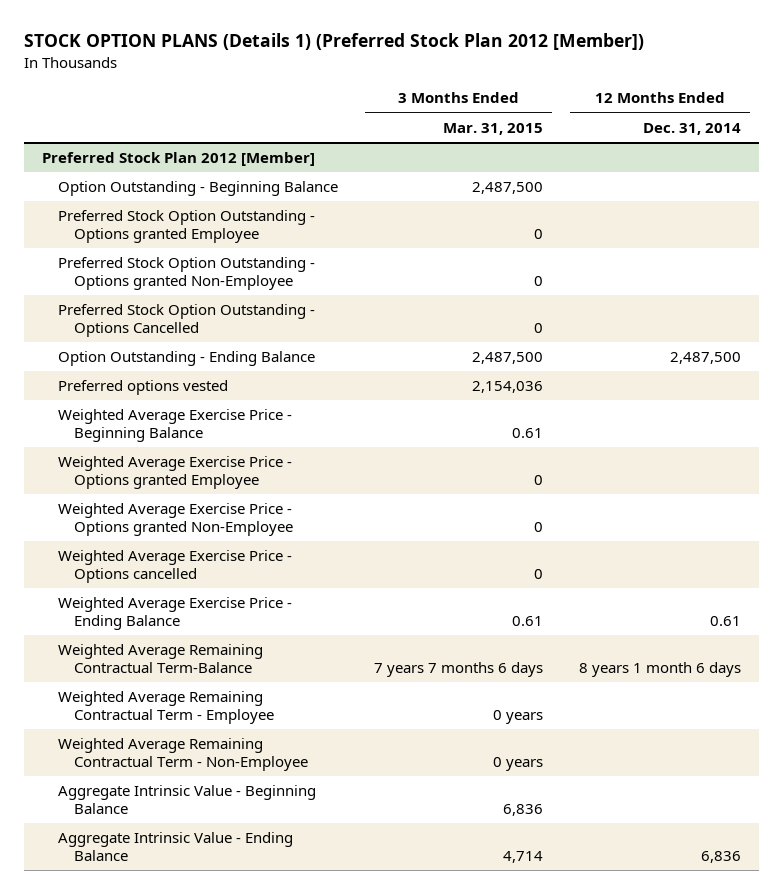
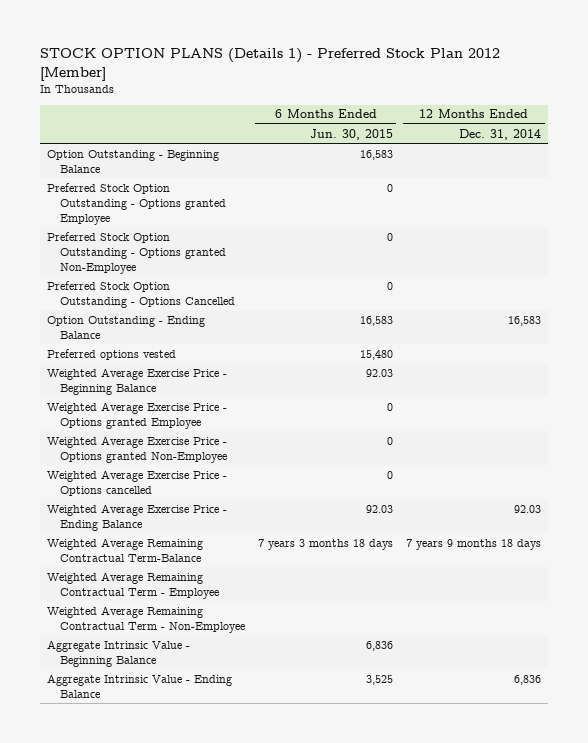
- STOCK OPTION PLANS (Details 1) (Preferred Stock Plan 2012 [Member])
+ STOCK OPTION PLANS (Details 1) - Preferred Stock Plan 2012 [Member]
- | 3 Months Ended Mar. 31, 2015 | 12 Months Ended Dec. 31, 2014
+ | 6 Months Ended Jun. 30, 2015 | 12 Months Ended Dec. 31, 2014
- Preferred Stock Plan 2012 [Member]
- Option Outstanding - Ending Balance | 2,487,500 | 2,487,500
+ Option Outstanding - Ending Balance | 16,583 | 16,583
- Weighted Average Exercise Price - Ending Balance | 0.61 | 0.61
- Weighted Average Remaining Contractual Term-Balance | 7 years 7 months 6 days | 8 years 1 month 6 days
+ Weighted Average Exercise Price - Ending Balance | 92.03 | 92.03
+ Weighted Average Remaining Contractual Term-Balance | 7 years 3 months 18 days | 7 years 9 months 18 days

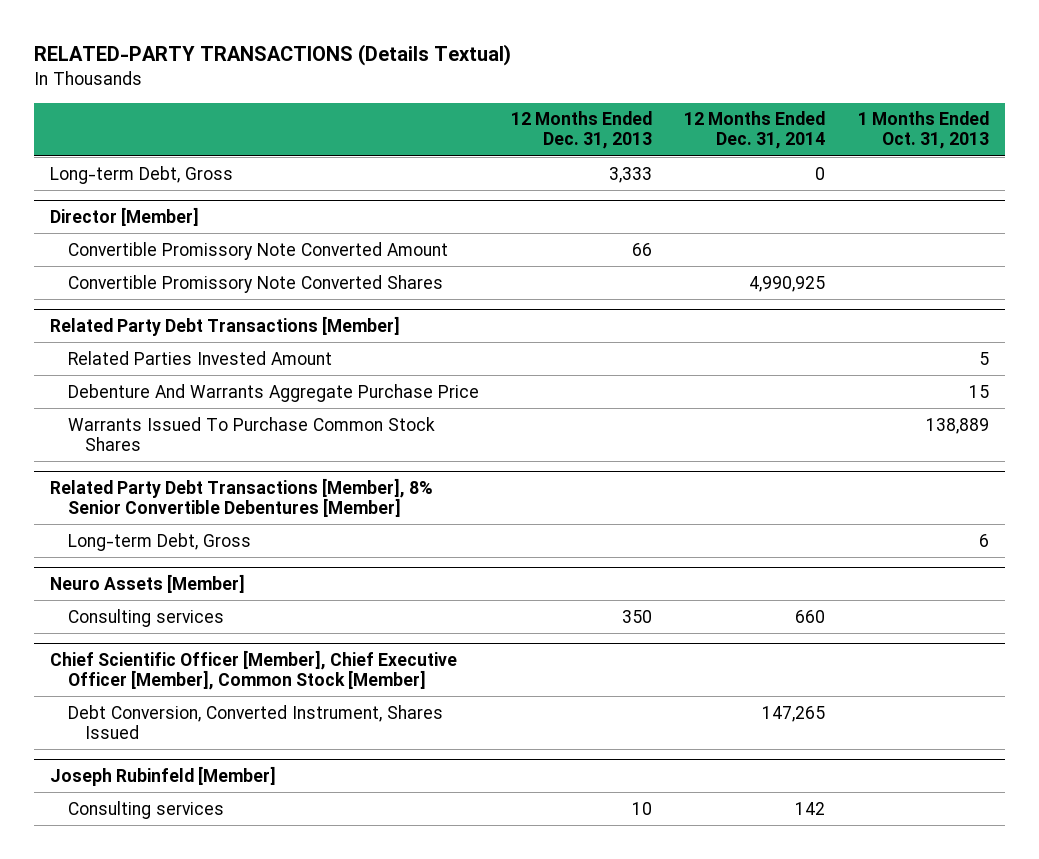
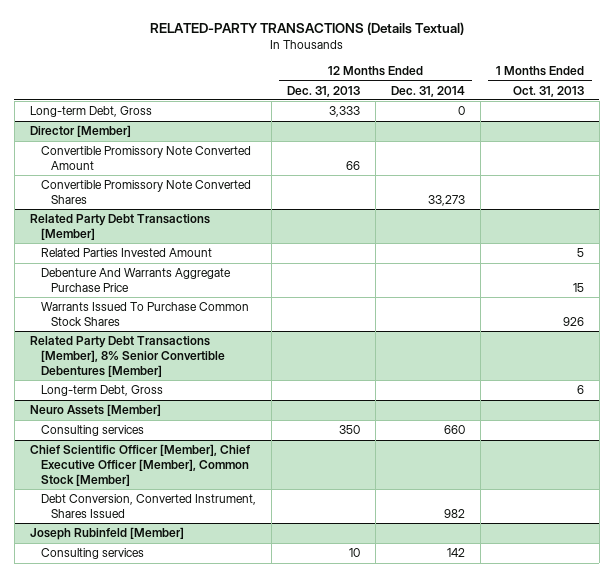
@ Director [Member]
- Convertible Promissory Note Converted Shares | | 4,990,925 |
+ Convertible Promissory Note Converted Shares | | 33,273 |
@ Related Party Debt Transactions [Member]
- Warrants Issued To Purchase Common Stock Shares | | | 138,889
+ Warrants Issued To Purchase Common Stock Shares | | | 926
@ Chief Scientific Officer [Member], Chief Executive Officer [Member], Common Stock [Member]
- Debt Conversion, Converted Instrument, Shares Issued | | 147,265 |
+ Debt Conversion, Converted Instrument, Shares Issued | | 982 |

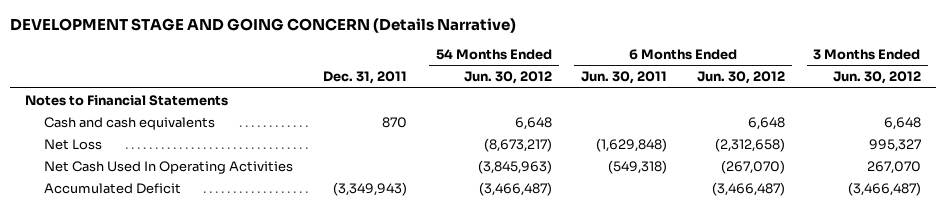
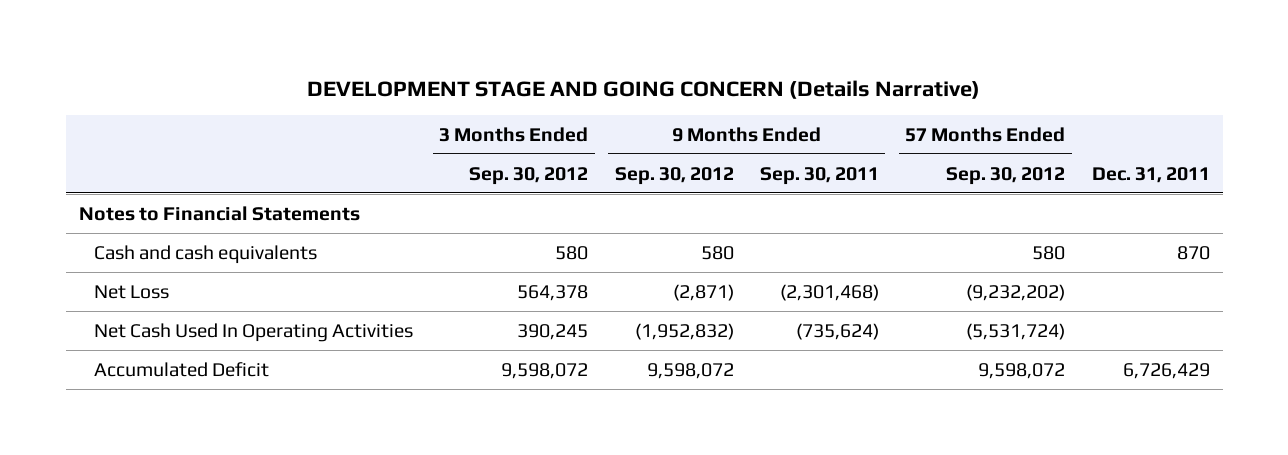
- | Dec. 31, 2011 | 54 Months Ended Jun. 30, 2012 | 6 Months Ended Jun. 30, 2011 | 6 Months Ended Jun. 30, 2012 | 3 Months Ended Jun. 30, 2012
+ | 3 Months Ended Sep. 30, 2012 | 9 Months Ended Sep. 30, 2012 | 9 Months Ended Sep. 30, 2011 | 57 Months Ended Sep. 30, 2012 | Dec. 31, 2011
- Accumulated Deficit | (3,349,943) | (3,466,487) | | (3,466,487) | (3,466,487)
+ Accumulated Deficit | 9,598,072 | 9,598,072 | | 9,598,072 | 6,726,429

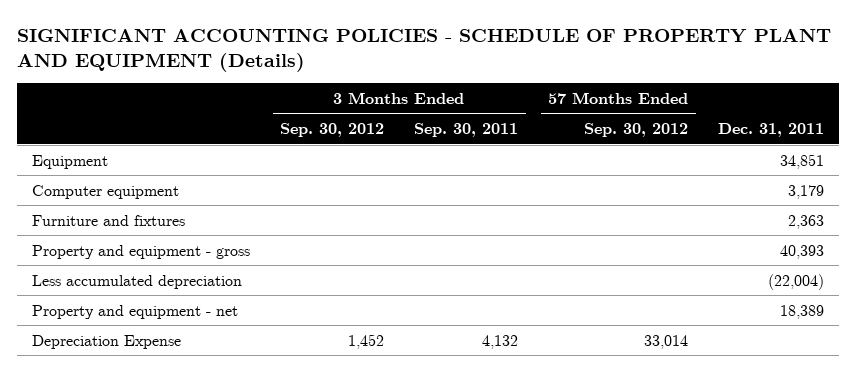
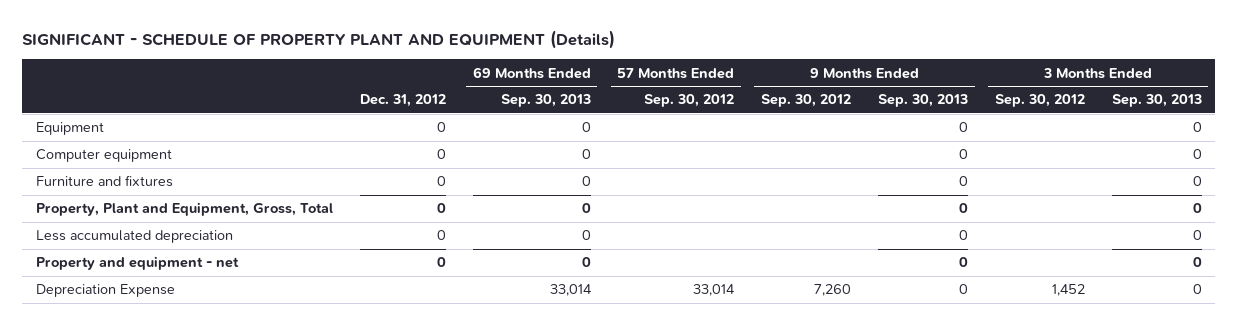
- SIGNIFICANT ACCOUNTING POLICIES - SCHEDULE OF PROPERTY PLANT AND EQUIPMENT (Details)
+ SIGNIFICANT - SCHEDULE OF PROPERTY PLANT AND EQUIPMENT (Details)
- | 3 Months Ended Sep. 30, 2012 | 3 Months Ended Sep. 30, 2011 | 57 Months Ended Sep. 30, 2012 | Dec. 31, 2011
+ | Dec. 31, 2012 | 69 Months Ended Sep. 30, 2013 | 57 Months Ended Sep. 30, 2012 | 9 Months Ended Sep. 30, 2012 | 9 Months Ended Sep. 30, 2013 | 3 Months Ended Sep. 30, 2012 | 3 Months Ended Sep. 30, 2013
- Property and equipment - gross | | | | 40,393
+ Property, Plant and Equipment, Gross, Total | 0 | 0 | | | 0 | | 0

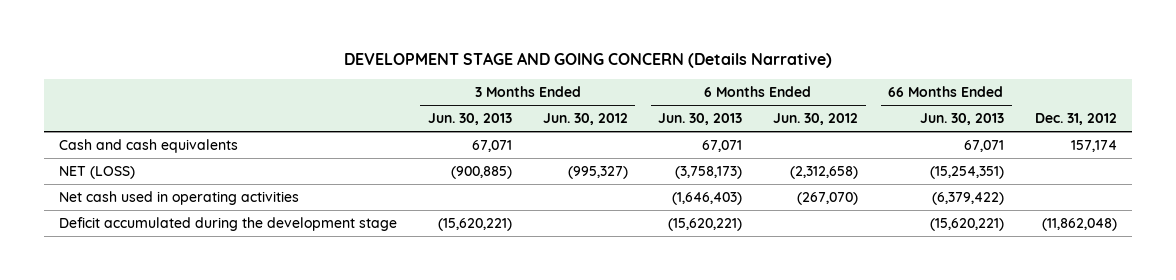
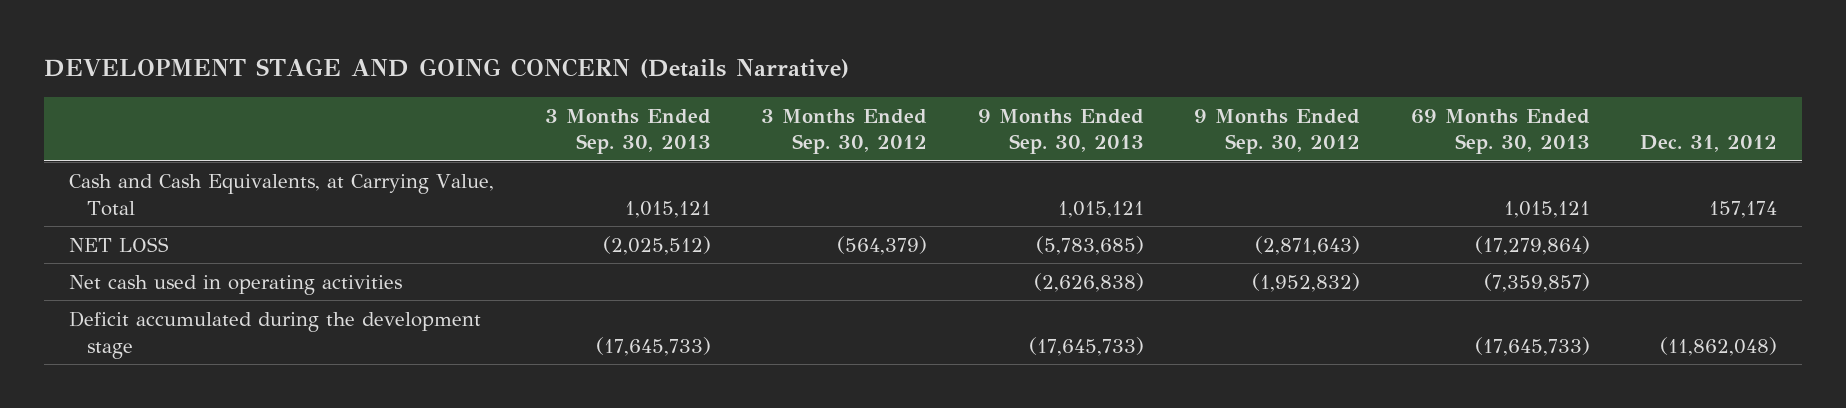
- | 3 Months Ended Jun. 30, 2013 | 3 Months Ended Jun. 30, 2012 | 6 Months Ended Jun. 30, 2013 | 6 Months Ended Jun. 30, 2012 | 66 Months Ended Jun. 30, 2013 | Dec. 31, 2012
+ | 3 Months Ended Sep. 30, 2013 | 3 Months Ended Sep. 30, 2012 | 9 Months Ended Sep. 30, 2013 | 9 Months Ended Sep. 30, 2012 | 69 Months Ended Sep. 30, 2013 | Dec. 31, 2012
- Cash and cash equivalents | 67,071 | | 67,071 | | 67,071 | 157,174
- NET (LOSS) | (900,885) | (995,327) | (3,758,173) | (2,312,658) | (15,254,351) |
+ Cash and Cash Equivalents, at Carrying Value, Total | 1,015,121 | | 1,015,121 | | 1,015,121 | 157,174
+ NET LOSS | (2,025,512) | (564,379) | (5,783,685) | (2,871,643) | (17,279,864) |

